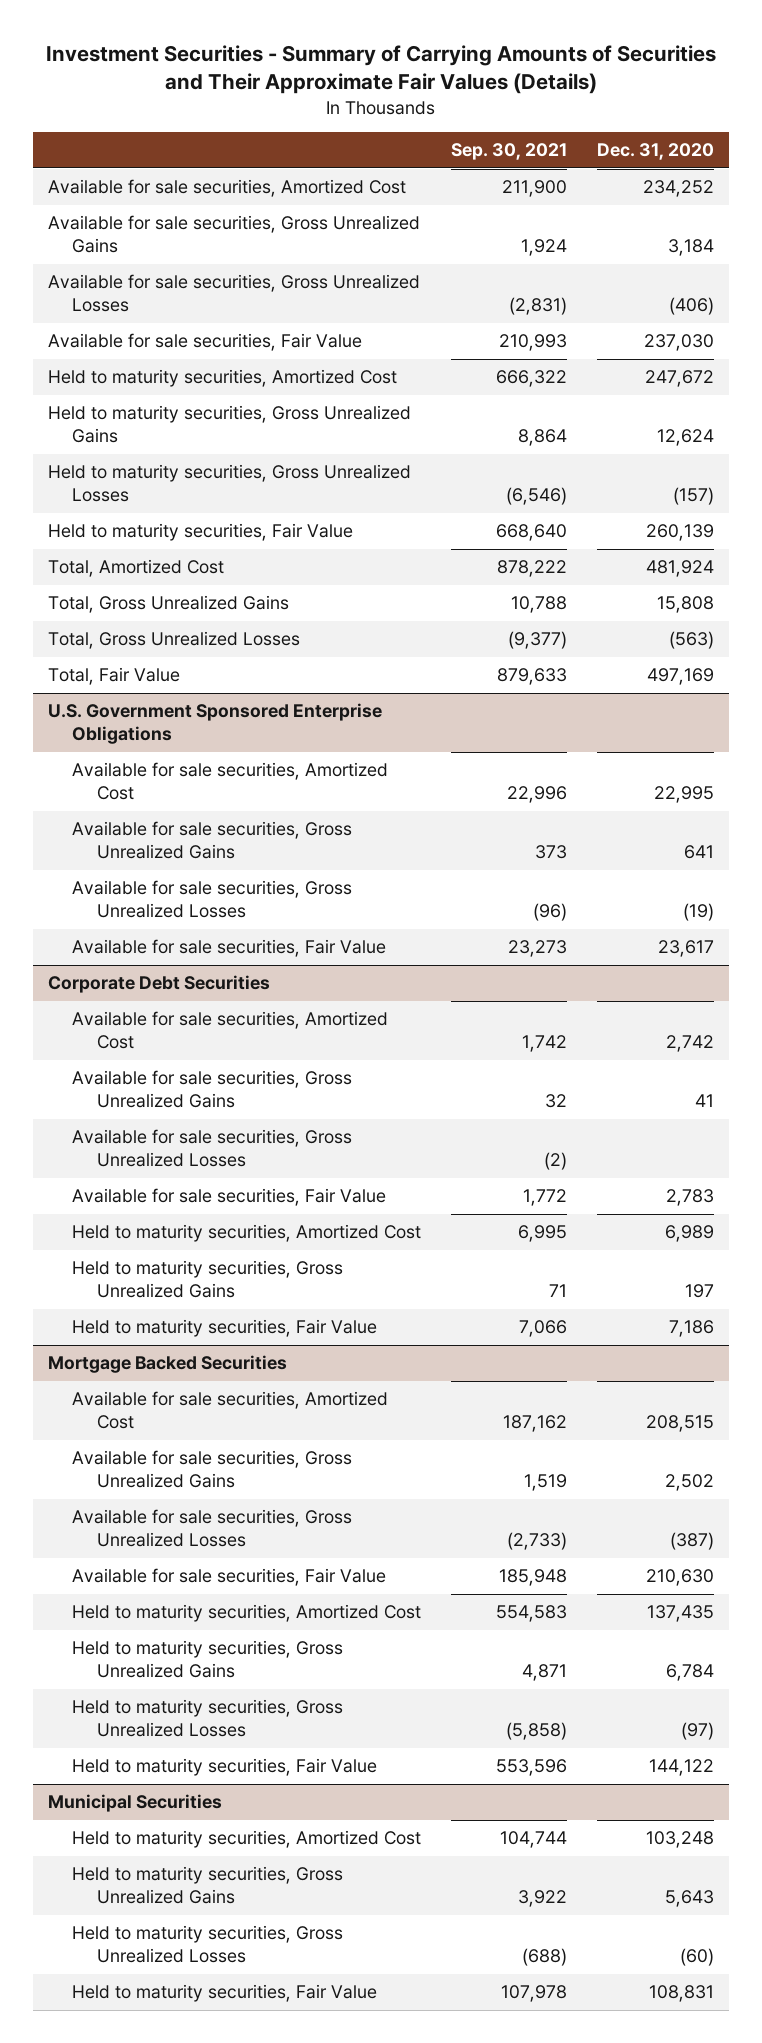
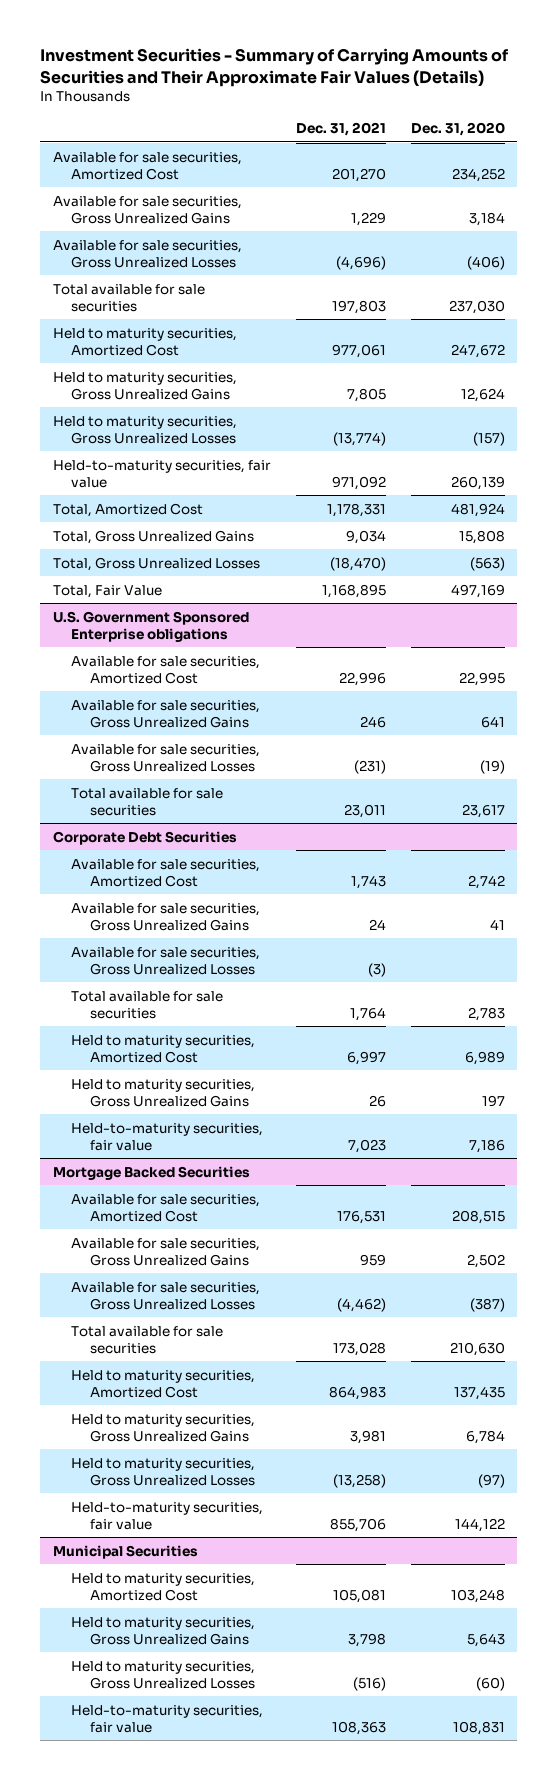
- | Sep. 30, 2021 | Dec. 31, 2020
+ | Dec. 31, 2021 | Dec. 31, 2020
- Available for sale securities, Fair Value | 210,993 | 237,030
+ Total available for sale securities | 197,803 | 237,030
- Held to maturity securities, Fair Value | 668,640 | 260,139
+ Held-to-maturity securities, fair value | 971,092 | 260,139
- U.S. Government Sponsored Enterprise Obligations
+ U.S. Government Sponsored Enterprise obligations
- Available for sale securities, Fair Value | 23,273 | 23,617
+ Total available for sale securities | 23,011 | 23,617
@ Corporate Debt Securities
- Available for sale securities, Fair Value | 1,772 | 2,783
+ Total available for sale securities | 1,764 | 2,783
- Held to maturity securities, Fair Value | 7,066 | 7,186
+ Held-to-maturity securities, fair value | 7,023 | 7,186
@ Mortgage Backed Securities
- Available for sale securities, Fair Value | 185,948 | 210,630
+ Total available for sale securities | 173,028 | 210,630
- Held to maturity securities, Fair Value | 553,596 | 144,122
+ Held-to-maturity securities, fair value | 855,706 | 144,122
@ Municipal Securities
- Held to maturity securities, Fair Value | 107,978 | 108,831
+ Held-to-maturity securities, fair value | 108,363 | 108,831

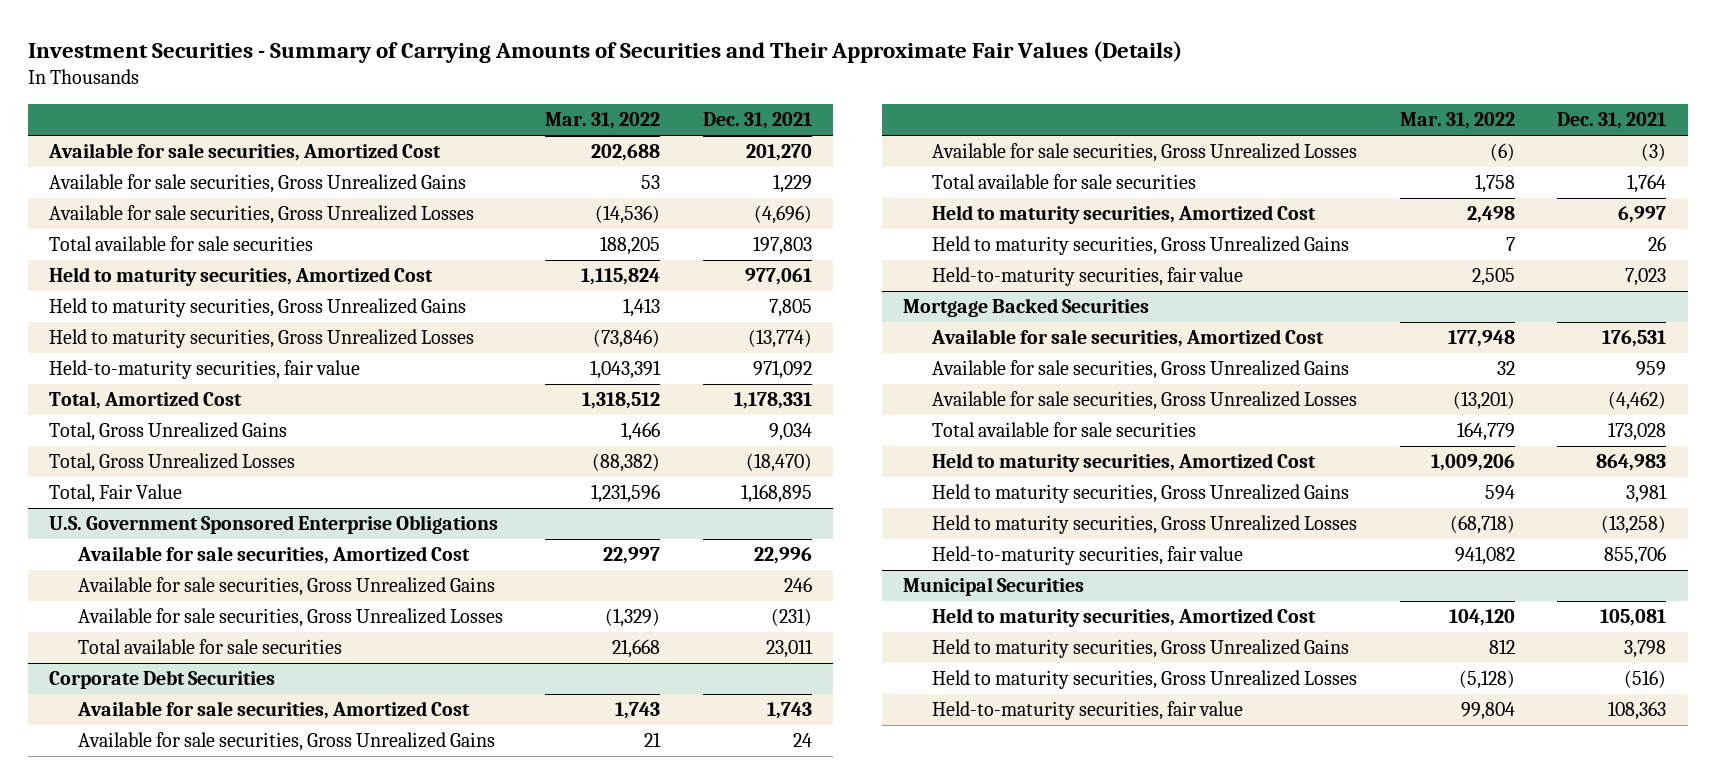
- | Dec. 31, 2021 | Dec. 31, 2020
+ | Mar. 31, 2022 | Dec. 31, 2021
- U.S. Government Sponsored Enterprise obligations
+ U.S. Government Sponsored Enterprise Obligations

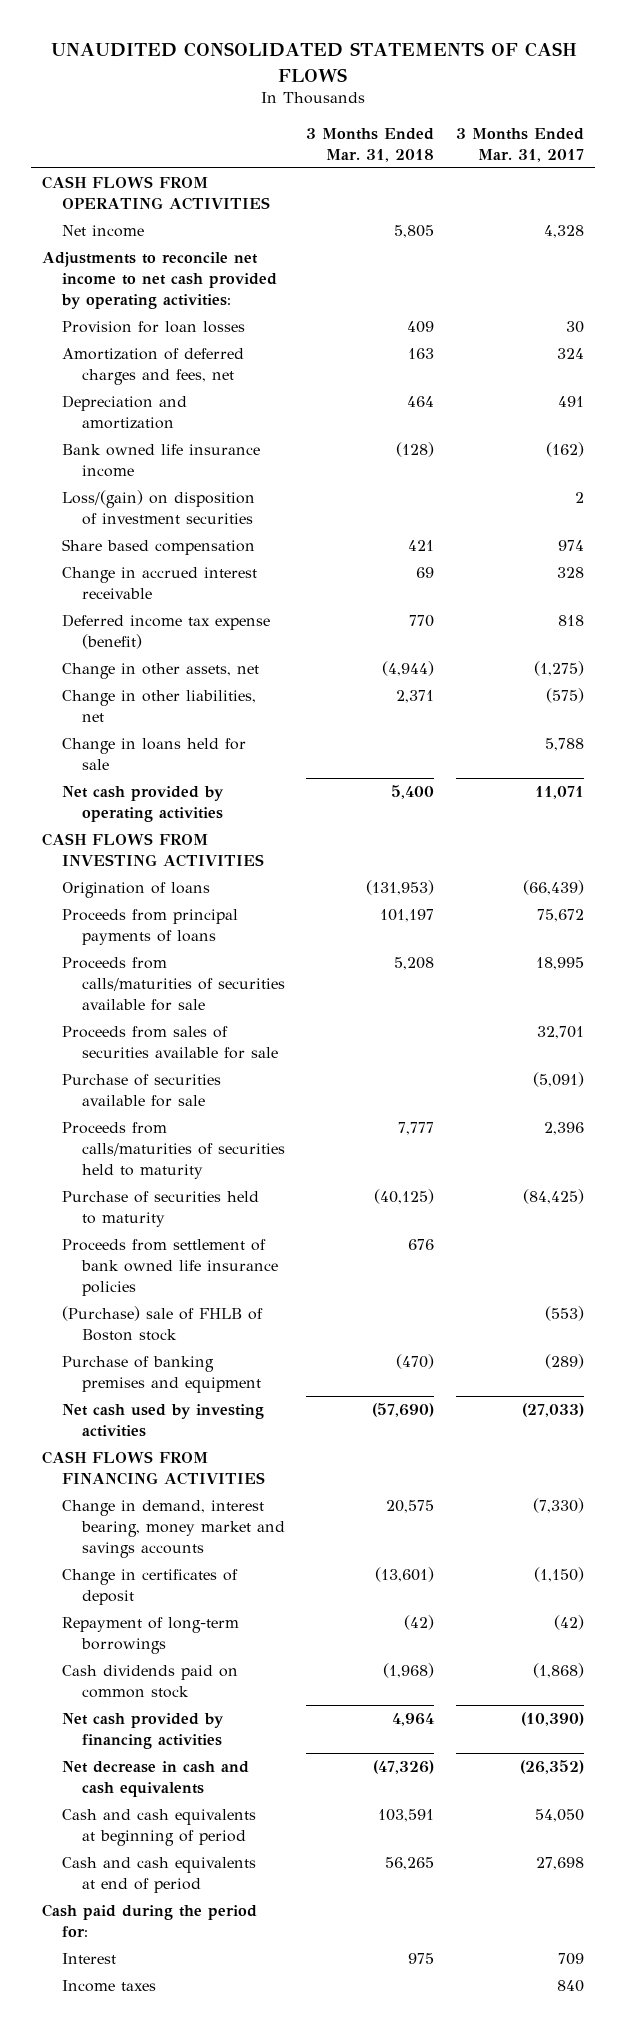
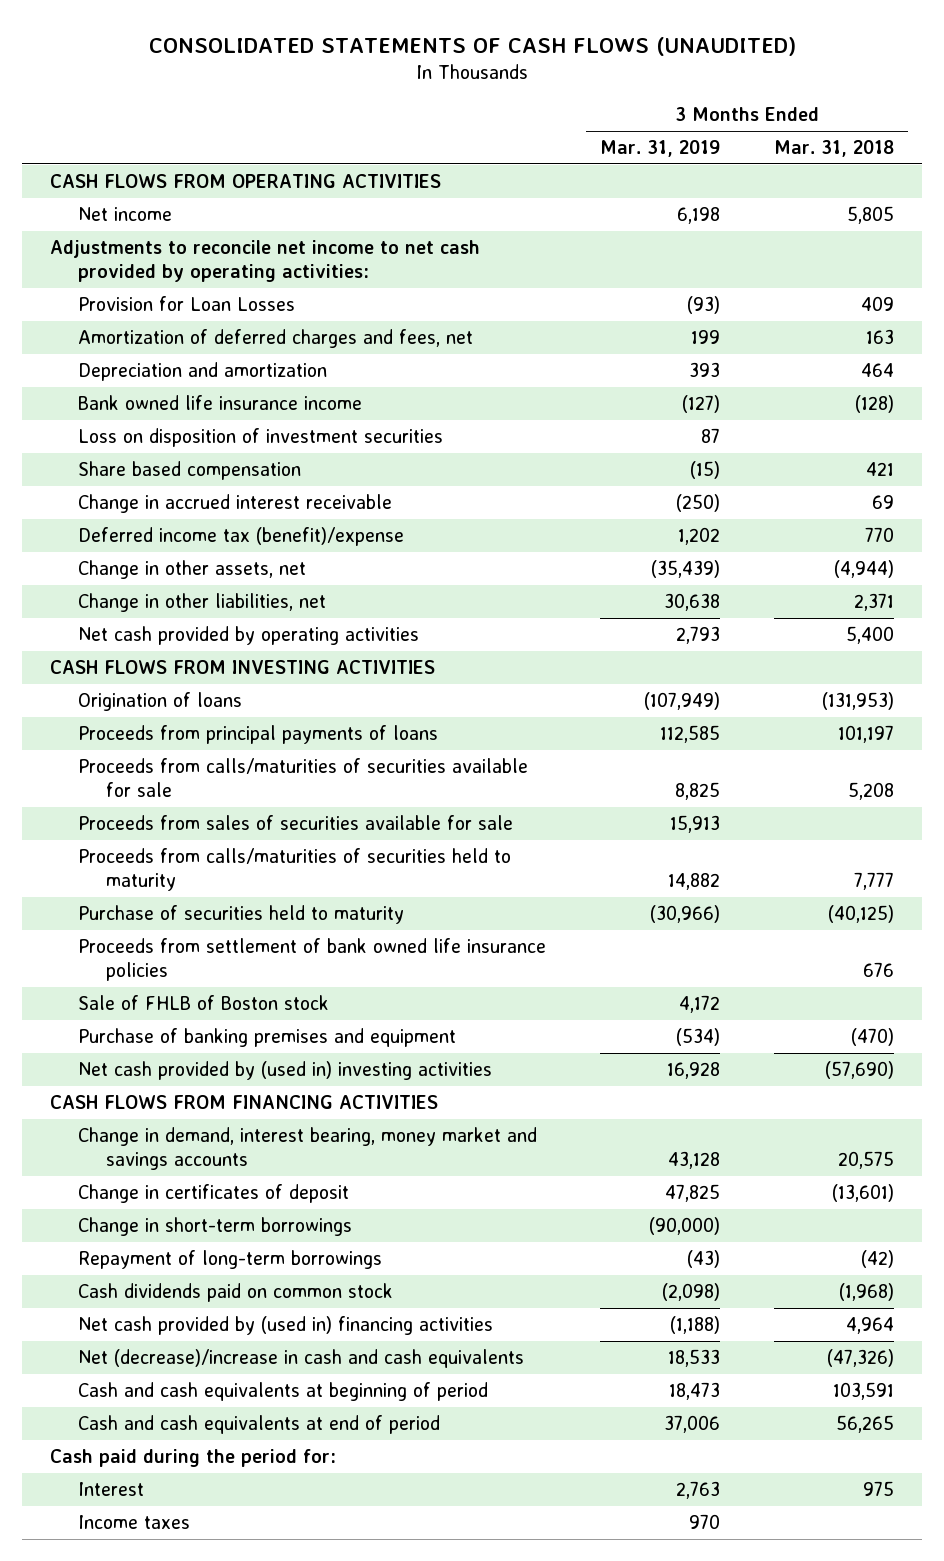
- UNAUDITED CONSOLIDATED STATEMENTS OF CASH FLOWS
+ CONSOLIDATED STATEMENTS OF CASH FLOWS (UNAUDITED)
- | 3 Months Ended Mar. 31, 2018 | 3 Months Ended Mar. 31, 2017
+ | 3 Months Ended Mar. 31, 2019 | 3 Months Ended Mar. 31, 2018
- Provision for loan losses | 409 | 30
+ Provision for Loan Losses | (93) | 409
- Loss/(gain) on disposition of investment securities | | 2
+ Loss on disposition of investment securities | 87 |
- Deferred income tax expense (benefit) | 770 | 818
+ Deferred income tax (benefit)/expense | 1,202 | 770
- Change in loans held for sale | | 5,788
- Purchase of securities available for sale | | (5,091)
- (Purchase) sale of FHLB of Boston stock | | (553)
+ Sale of FHLB of Boston stock | 4,172 |
- Net cash used by investing activities | (57,690) | (27,033)
+ Net cash provided by (used in) investing activities | 16,928 | (57,690)
+ Change in short-term borrowings | (90,000) |
- Net cash provided by financing activities | 4,964 | (10,390)
- Net decrease in cash and cash equivalents | (47,326) | (26,352)
+ Net cash provided by (used in) financing activities | (1,188) | 4,964
+ Net (decrease)/increase in cash and cash equivalents | 18,533 | (47,326)

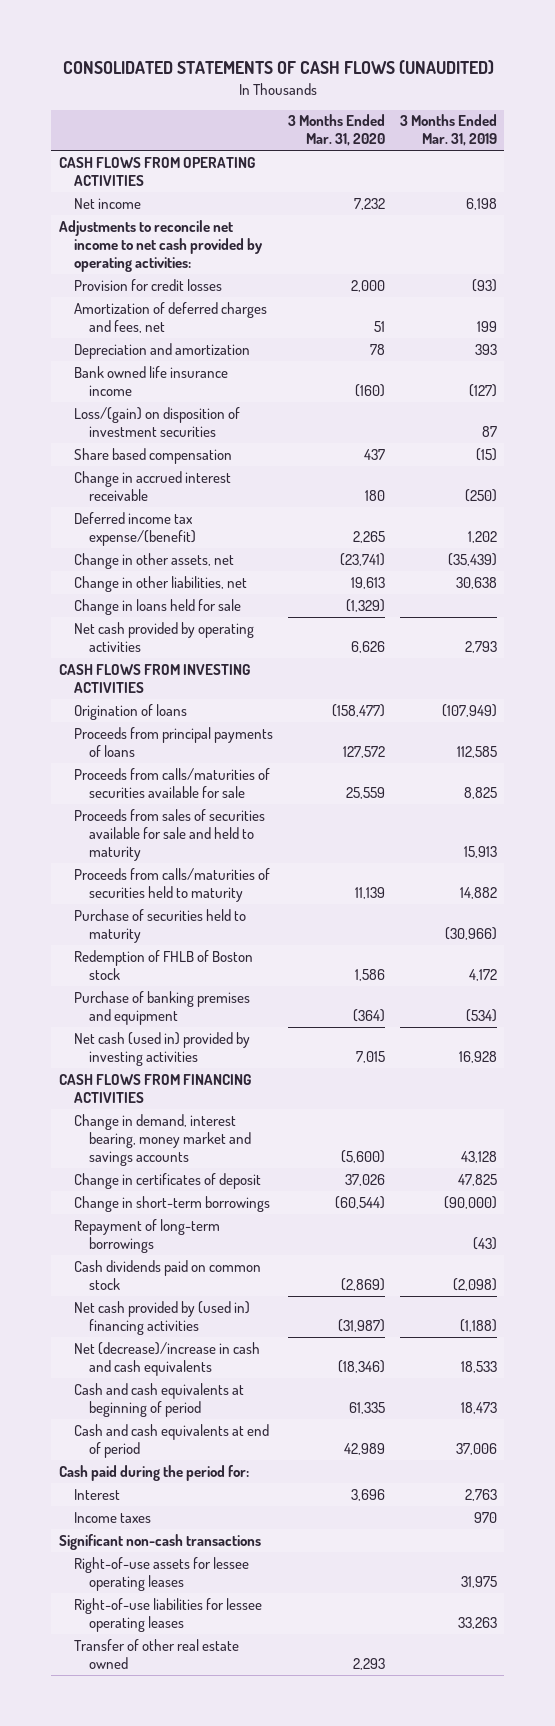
- | 3 Months Ended Mar. 31, 2019 | 3 Months Ended Mar. 31, 2018
+ | 3 Months Ended Mar. 31, 2020 | 3 Months Ended Mar. 31, 2019
- Provision for Loan Losses | (93) | 409
+ Provision for credit losses | 2,000 | (93)
- Loss on disposition of investment securities | 87 |
+ Loss/(gain) on disposition of investment securities | | 87
- Deferred income tax (benefit)/expense | 1,202 | 770
+ Deferred income tax expense/(benefit) | 2,265 | 1,202
+ Change in loans held for sale | (1,329) |
- Proceeds from sales of securities available for sale | 15,913 |
+ Proceeds from sales of securities available for sale and held to maturity | | 15,913
- Proceeds from settlement of bank owned life insurance policies | | 676
- Sale of FHLB of Boston stock | 4,172 |
+ Redemption of FHLB of Boston stock | 1,586 | 4,172
- Net cash provided by (used in) investing activities | 16,928 | (57,690)
+ Net cash (used in) provided by investing activities | 7,015 | 16,928
+ Significant non-cash transactions
+ Right-of-use assets for lessee operating leases | | 31,975
+ Right-of-use liabilities for lessee operating leases | | 33,263
+ Transfer of other real estate owned | 2,293 |

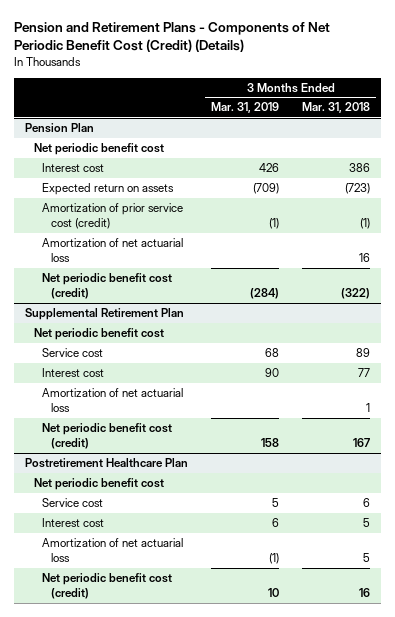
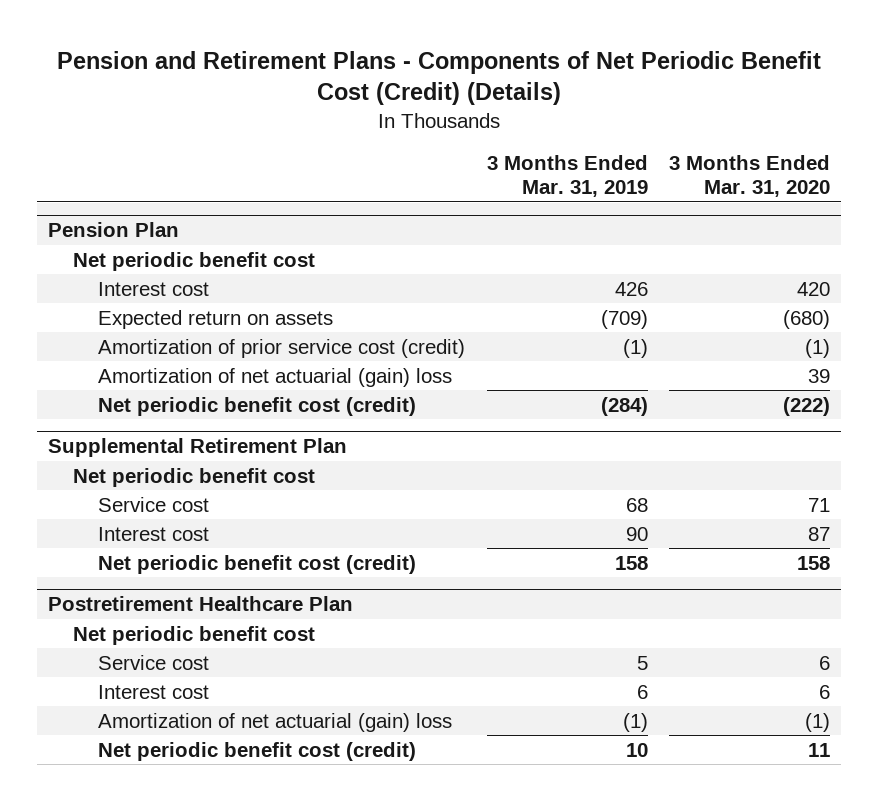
- | 3 Months Ended Mar. 31, 2019 | 3 Months Ended Mar. 31, 2018
+ | 3 Months Ended Mar. 31, 2019 | 3 Months Ended Mar. 31, 2020
@ Pension Plan
- Amortization of net actuarial loss | | 16
+ Amortization of net actuarial (gain) loss | | 39
@ Supplemental Retirement Plan
- Amortization of net actuarial loss | | 1
@ Postretirement Healthcare Plan
- Amortization of net actuarial loss | (1) | 5
+ Amortization of net actuarial (gain) loss | (1) | (1)

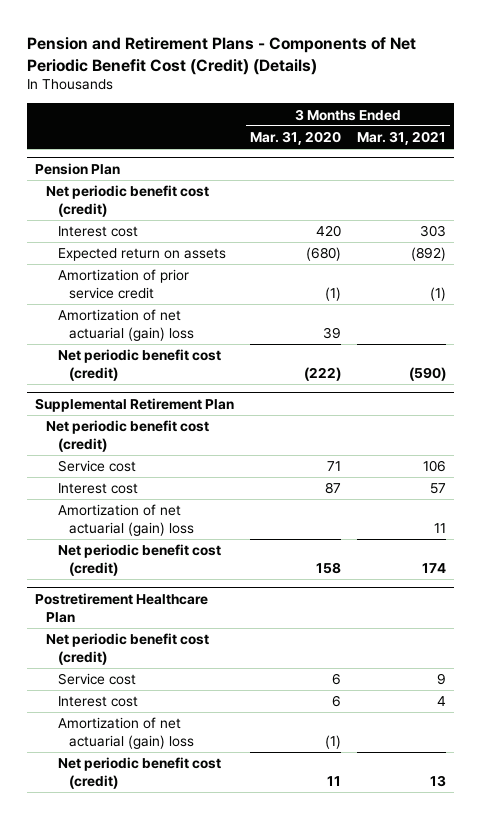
- | 3 Months Ended Mar. 31, 2019 | 3 Months Ended Mar. 31, 2020
+ | 3 Months Ended Mar. 31, 2020 | 3 Months Ended Mar. 31, 2021
@ Pension Plan
- Net periodic benefit cost
+ Net periodic benefit cost (credit)
- Amortization of prior service cost (credit) | (1) | (1)
+ Amortization of prior service credit | (1) | (1)
@ Supplemental Retirement Plan
- Net periodic benefit cost
+ Net periodic benefit cost (credit)
+ Amortization of net actuarial (gain) loss | | 11
@ Postretirement Healthcare Plan
- Net periodic benefit cost
+ Net periodic benefit cost (credit)

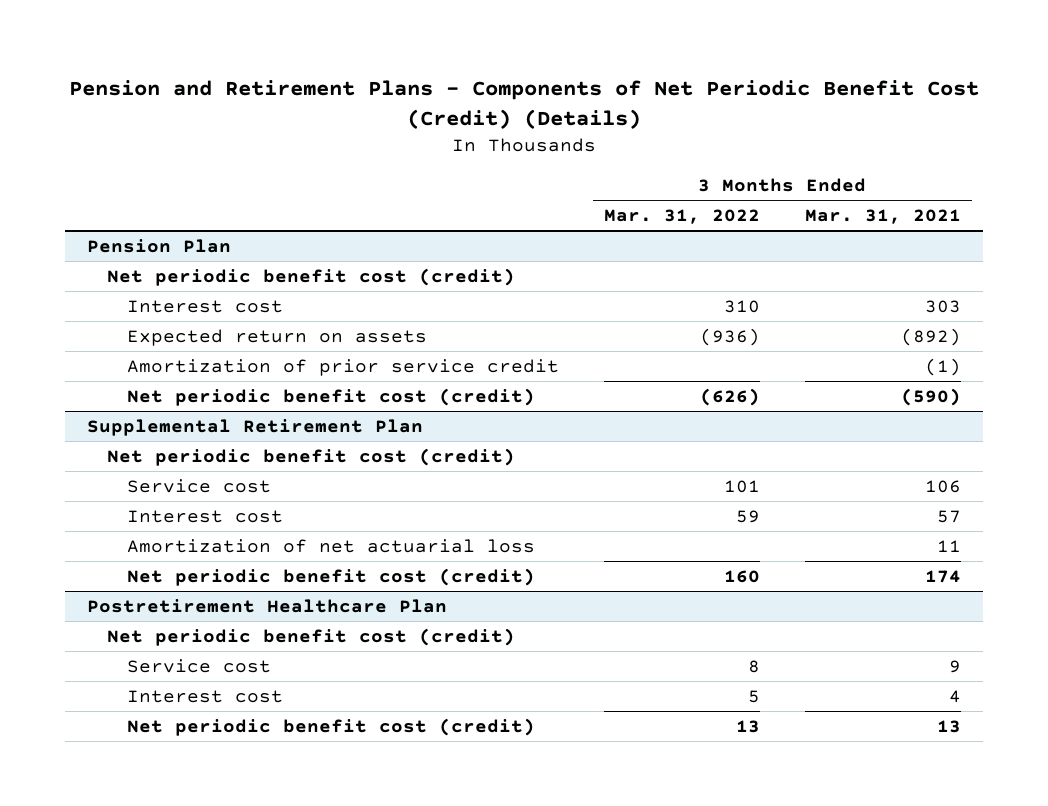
- | 3 Months Ended Mar. 31, 2020 | 3 Months Ended Mar. 31, 2021
+ | 3 Months Ended Mar. 31, 2022 | 3 Months Ended Mar. 31, 2021
@ Pension Plan
- Amortization of net actuarial (gain) loss | 39 |
@ Supplemental Retirement Plan
- Amortization of net actuarial (gain) loss | | 11
+ Amortization of net actuarial loss | | 11
@ Postretirement Healthcare Plan
- Amortization of net actuarial (gain) loss | (1) |

